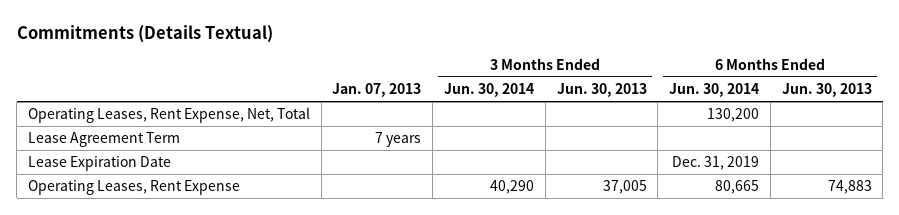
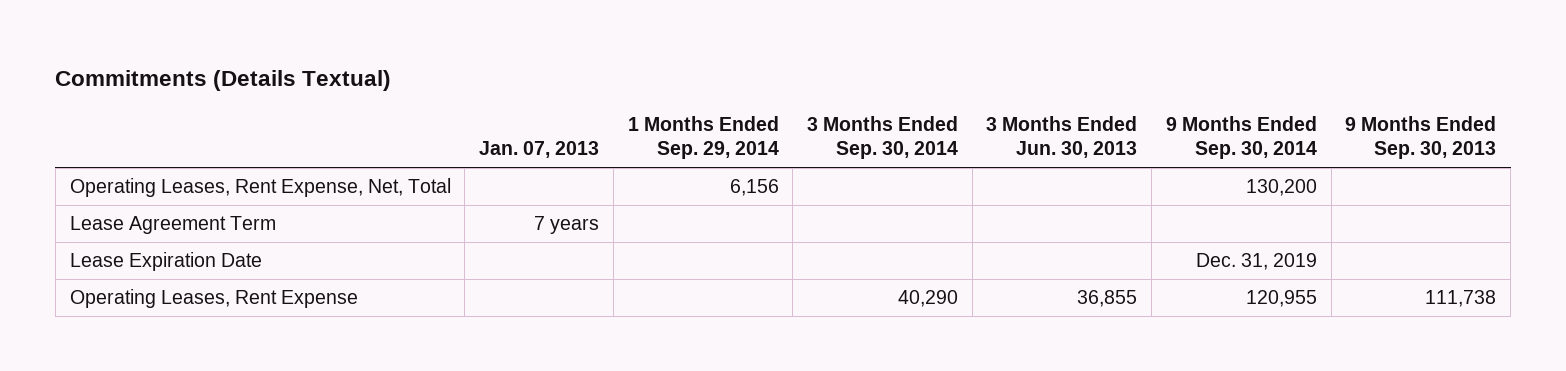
- | Jan. 07, 2013 | 3 Months Ended Jun. 30, 2014 | 3 Months Ended Jun. 30, 2013 | 6 Months Ended Jun. 30, 2014 | 6 Months Ended Jun. 30, 2013
+ | Jan. 07, 2013 | 1 Months Ended Sep. 29, 2014 | 3 Months Ended Sep. 30, 2014 | 3 Months Ended Jun. 30, 2013 | 9 Months Ended Sep. 30, 2014 | 9 Months Ended Sep. 30, 2013
- Operating Leases, Rent Expense | | 40,290 | 37,005 | 80,665 | 74,883
+ Operating Leases, Rent Expense | | | 40,290 | 36,855 | 120,955 | 111,738

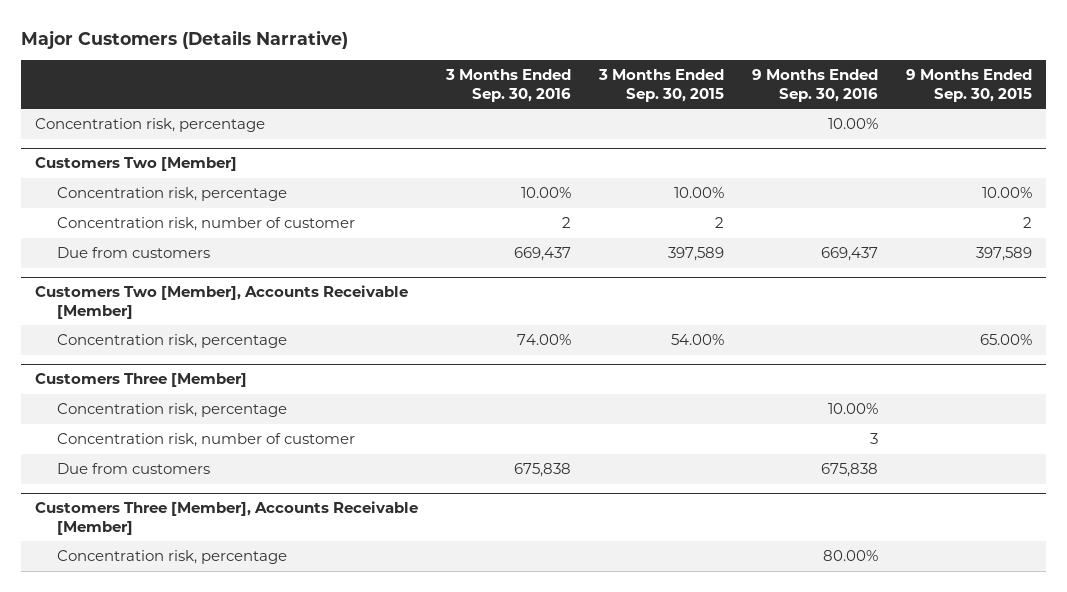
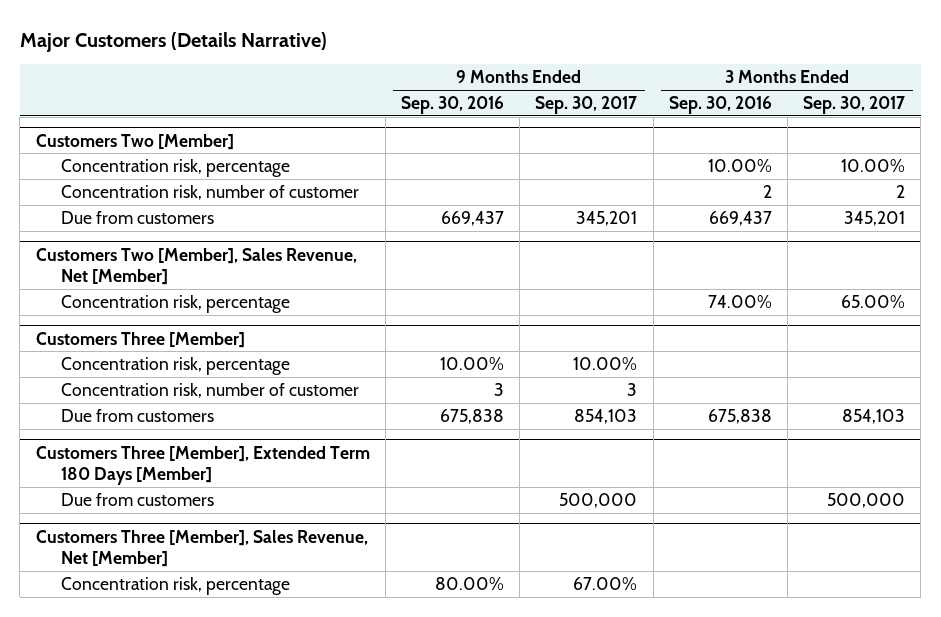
- | 3 Months Ended Sep. 30, 2016 | 3 Months Ended Sep. 30, 2015 | 9 Months Ended Sep. 30, 2016 | 9 Months Ended Sep. 30, 2015
+ | 9 Months Ended Sep. 30, 2016 | 9 Months Ended Sep. 30, 2017 | 3 Months Ended Sep. 30, 2016 | 3 Months Ended Sep. 30, 2017
- Concentration risk, percentage | | | 10.00% |
- Customers Two [Member], Accounts Receivable [Member]
+ Customers Two [Member], Sales Revenue, Net [Member]
- Customers Three [Member], Accounts Receivable [Member]
+ Customers Three [Member], Extended Term 180 Days [Member]
+ Due from customers | | 500,000 | | 500,000
+ Customers Three [Member], Sales Revenue, Net [Member]

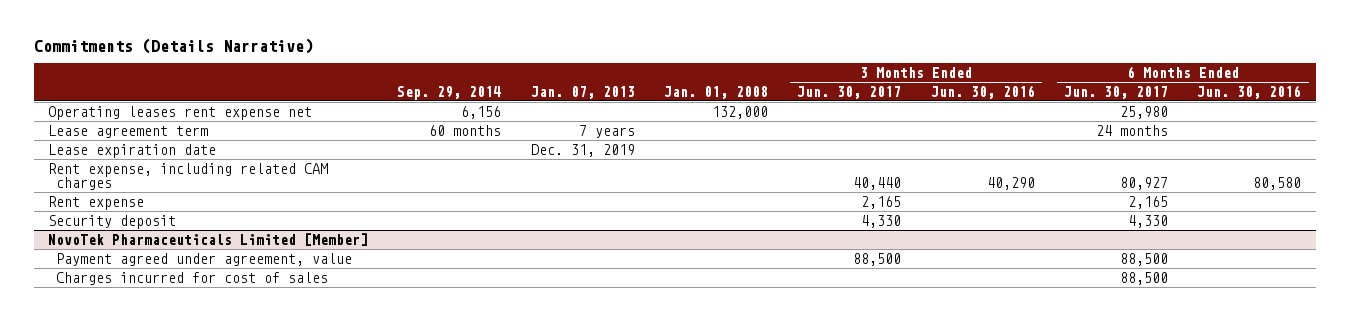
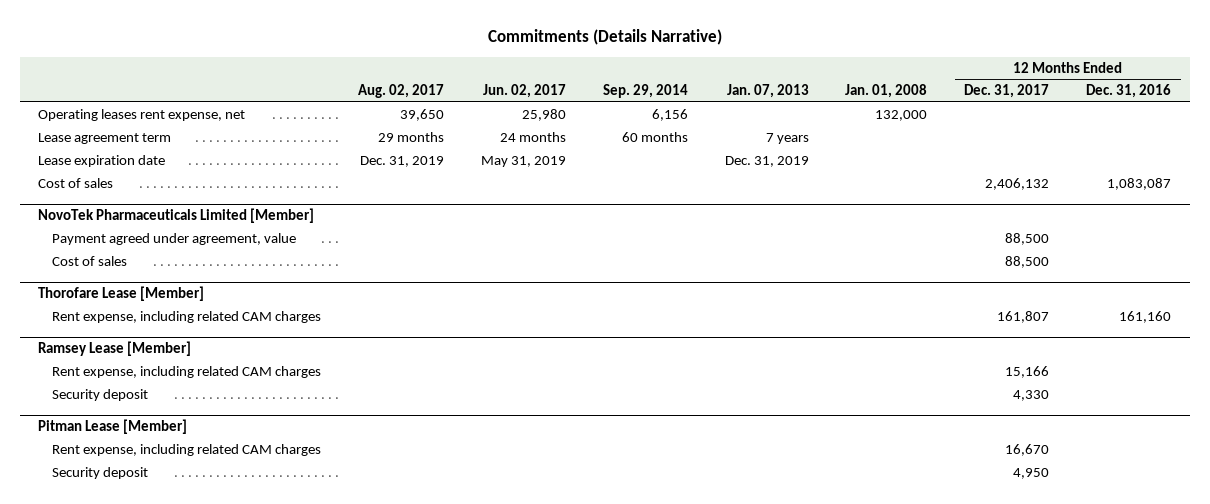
- | Sep. 29, 2014 | Jan. 07, 2013 | Jan. 01, 2008 | 3 Months Ended Jun. 30, 2017 | 3 Months Ended Jun. 30, 2016 | 6 Months Ended Jun. 30, 2017 | 6 Months Ended Jun. 30, 2016
+ | Aug. 02, 2017 | Jun. 02, 2017 | Sep. 29, 2014 | Jan. 07, 2013 | Jan. 01, 2008 | 12 Months Ended Dec. 31, 2017 | 12 Months Ended Dec. 31, 2016
- Operating leases rent expense net | 6,156 | | 132,000 | | | 25,980 |
+ Operating leases rent expense, net | 39,650 | 25,980 | 6,156 | | 132,000 | |
- Rent expense, including related CAM charges | | | | 40,440 | 40,290 | 80,927 | 80,580
- Rent expense | | | | 2,165 | | 2,165 |
- Security deposit | | | | 4,330 | | 4,330 |
+ Cost of sales | | | | | | 2,406,132 | 1,083,087
@ NovoTek Pharmaceuticals Limited [Member]
- Charges incurred for cost of sales | | | | | | 88,500 |
+ Cost of sales | | | | | | 88,500 |
+ Thorofare Lease [Member]
+ Rent expense, including related CAM charges | | | | | | 161,807 | 161,160
+ Ramsey Lease [Member]
+ Rent expense, including related CAM charges | | | | | | 15,166 |
+ Security deposit | | | | | | 4,330 |
+ Pitman Lease [Member]
+ Rent expense, including related CAM charges | | | | | | 16,670 |
+ Security deposit | | | | | | 4,950 |

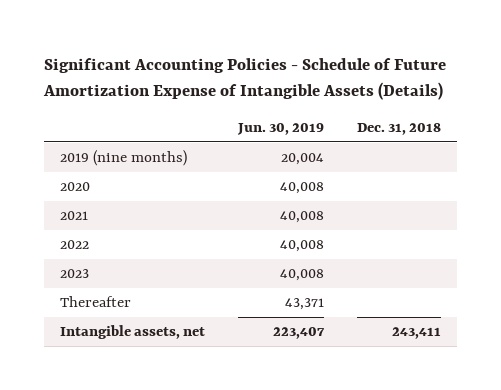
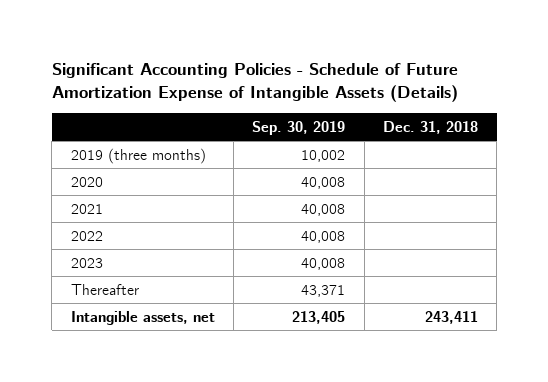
- | Jun. 30, 2019 | Dec. 31, 2018
+ | Sep. 30, 2019 | Dec. 31, 2018
- 2019 (nine months) | 20,004 |
+ 2019 (three months) | 10,002 |

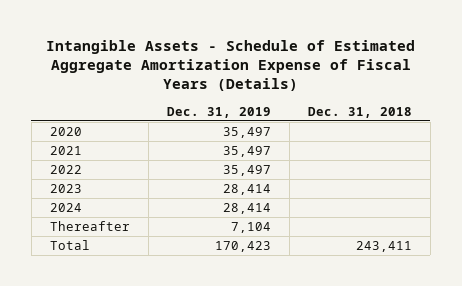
- Significant Accounting Policies - Schedule of Future Amortization Expense of Intangible Assets (Details)
+ Intangible Assets - Schedule of Estimated Aggregate Amortization Expense of Fiscal Years (Details)
- | Sep. 30, 2019 | Dec. 31, 2018
+ | Dec. 31, 2019 | Dec. 31, 2018
- 2019 (three months) | 10,002 |
+ 2024 | 28,414 |
- Intangible assets, net | 213,405 | 243,411
+ Total | 170,423 | 243,411

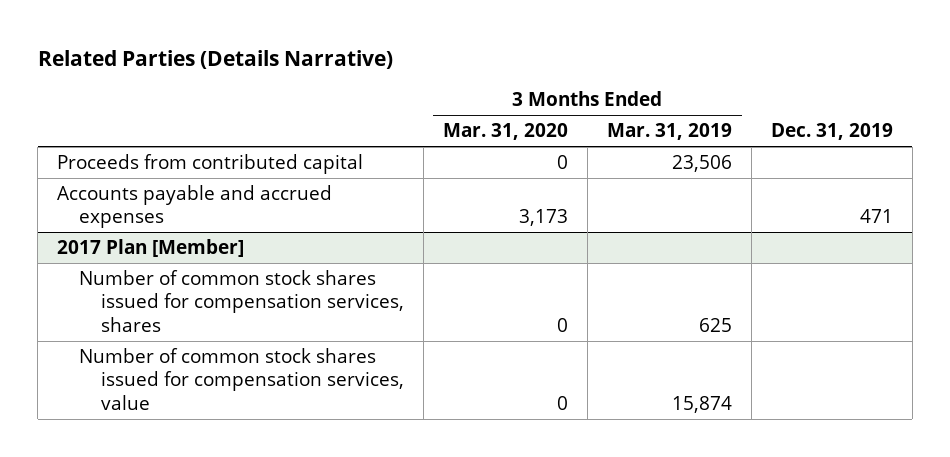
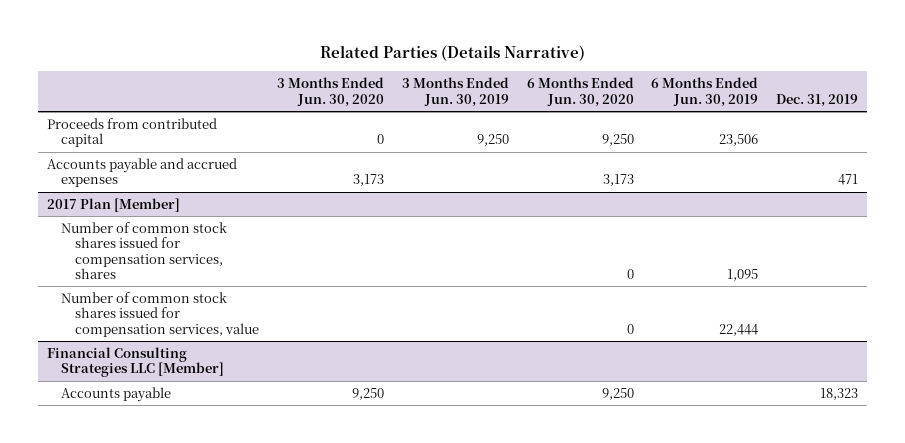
- | 3 Months Ended Mar. 31, 2020 | 3 Months Ended Mar. 31, 2019 | Dec. 31, 2019
+ | 3 Months Ended Jun. 30, 2020 | 3 Months Ended Jun. 30, 2019 | 6 Months Ended Jun. 30, 2020 | 6 Months Ended Jun. 30, 2019 | Dec. 31, 2019
+ Financial Consulting Strategies LLC [Member]
+ Accounts payable | 9,250 | | 9,250 | | 18,323

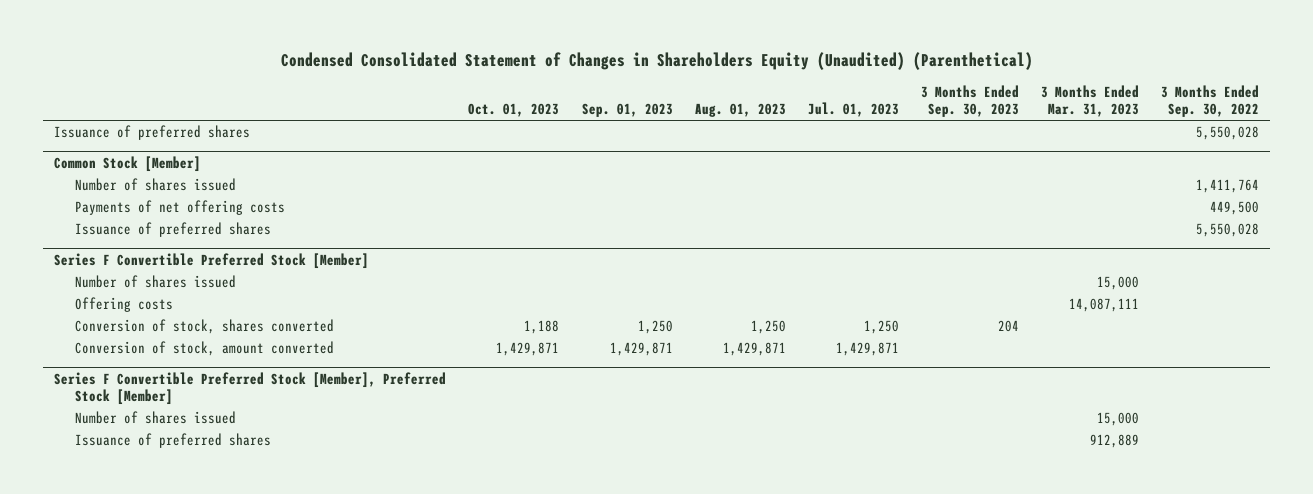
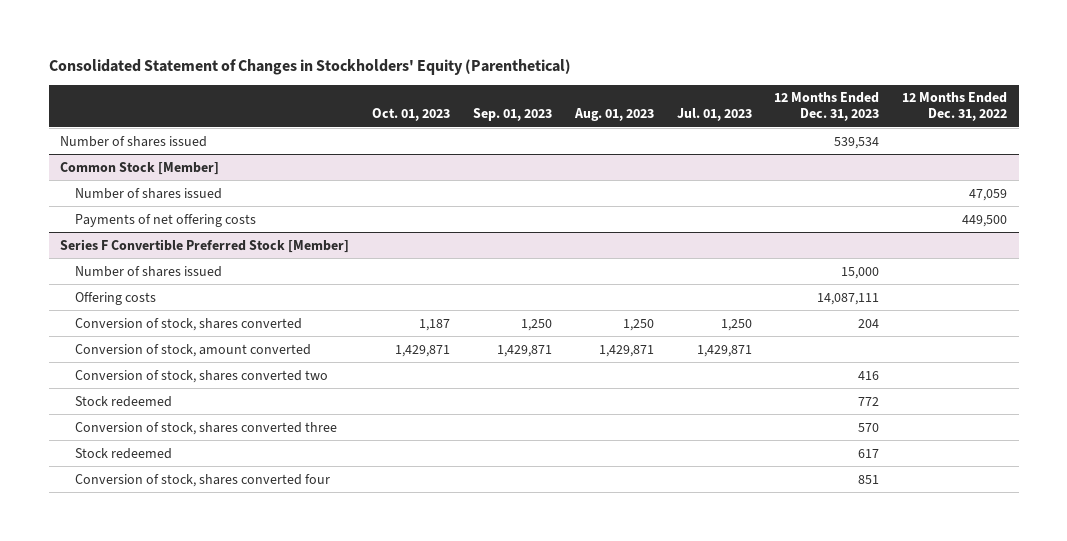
- Condensed Consolidated Statement of Changes in Shareholders Equity (Unaudited) (Parenthetical)
+ Consolidated Statement of Changes in Stockholders' Equity (Parenthetical)
- | Oct. 01, 2023 | Sep. 01, 2023 | Aug. 01, 2023 | Jul. 01, 2023 | 3 Months Ended Sep. 30, 2023 | 3 Months Ended Mar. 31, 2023 | 3 Months Ended Sep. 30, 2022
+ | Oct. 01, 2023 | Sep. 01, 2023 | Aug. 01, 2023 | Jul. 01, 2023 | 12 Months Ended Dec. 31, 2023 | 12 Months Ended Dec. 31, 2022
- Issuance of preferred shares | | | | | | | 5,550,028
+ Number of shares issued | | | | | 539,534 |
@ Common Stock [Member]
- Issuance of preferred shares | | | | | | | 5,550,028
@ Series F Convertible Preferred Stock [Member]
- Conversion of stock, shares converted | 1,188 | 1,250 | 1,250 | 1,250 | 204 | |
+ Conversion of stock, shares converted | 1,187 | 1,250 | 1,250 | 1,250 | 204 |
- Series F Convertible Preferred Stock [Member], Preferred Stock [Member]
- Number of shares issued | | | | | | 15,000 |
- Issuance of preferred shares | | | | | | 912,889 |
@ Series F Convertible Preferred Stock [Member]
+ Conversion of stock, shares converted two | | | | | 416 |
+ Stock redeemed | | | | | 772 |
+ Conversion of stock, shares converted three | | | | | 570 |
+ Stock redeemed | | | | | 617 |
+ Conversion of stock, shares converted four | | | | | 851 |

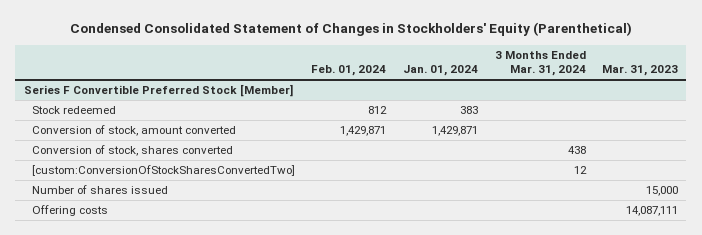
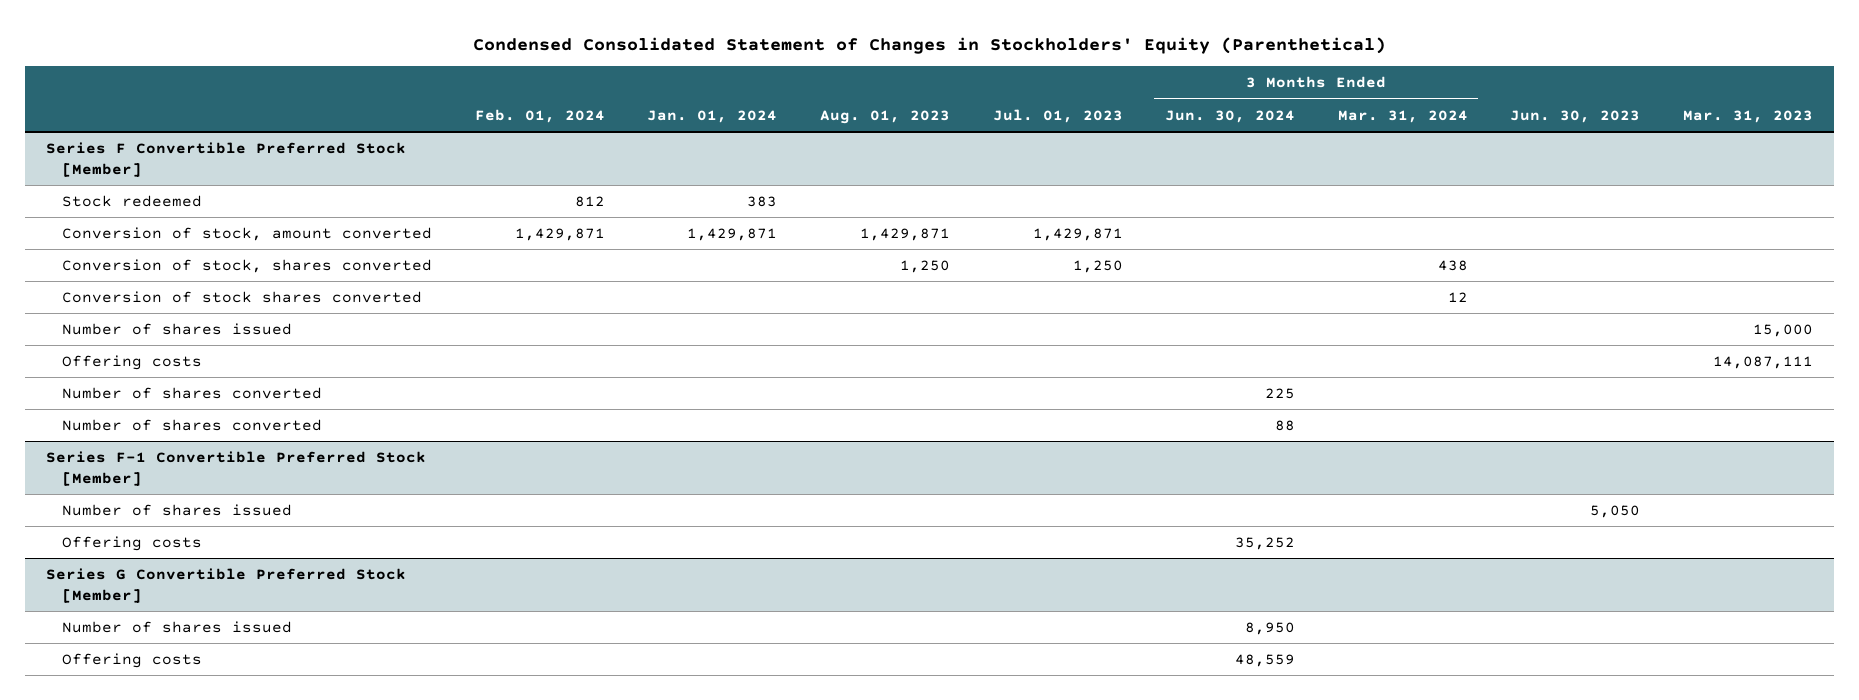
- | Feb. 01, 2024 | Jan. 01, 2024 | 3 Months Ended Mar. 31, 2024 | Mar. 31, 2023
+ | Feb. 01, 2024 | Jan. 01, 2024 | Aug. 01, 2023 | Jul. 01, 2023 | 3 Months Ended Jun. 30, 2024 | 3 Months Ended Mar. 31, 2024 | Jun. 30, 2023 | Mar. 31, 2023
@ Series F Convertible Preferred Stock [Member]
- [custom:ConversionOfStockSharesConvertedTwo] | | | 12 |
+ Conversion of stock shares converted | | | | | | 12 | |
+ Number of shares converted | | | | | 225 | | |
+ Number of shares converted | | | | | 88 | | |
+ Series F-1 Convertible Preferred Stock [Member]
+ Number of shares issued | | | | | | | 5,050 |
+ Offering costs | | | | | 35,252 | | |
+ Series G Convertible Preferred Stock [Member]
+ Number of shares issued | | | | | 8,950 | | |
+ Offering costs | | | | | 48,559 | | |

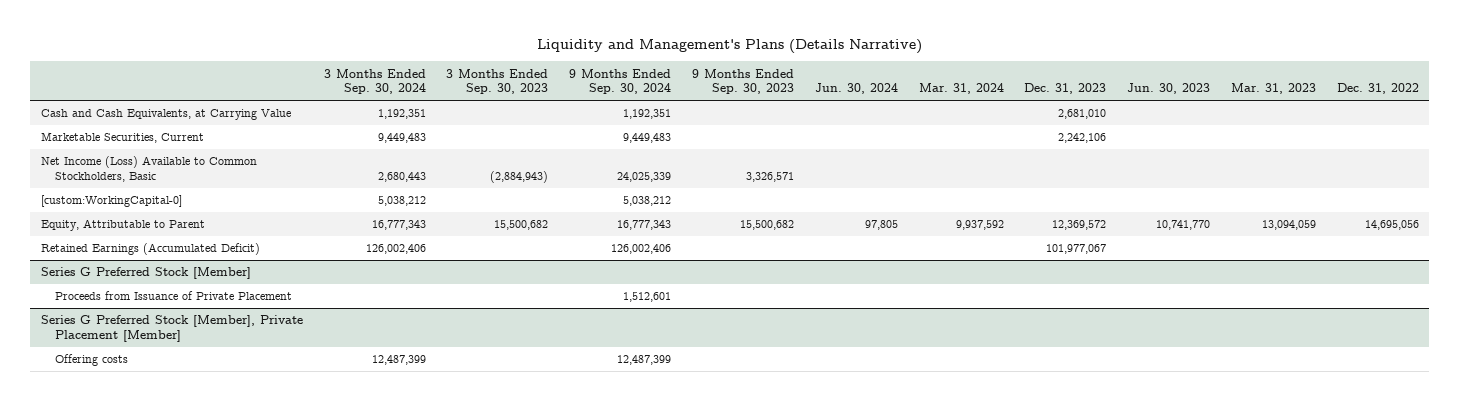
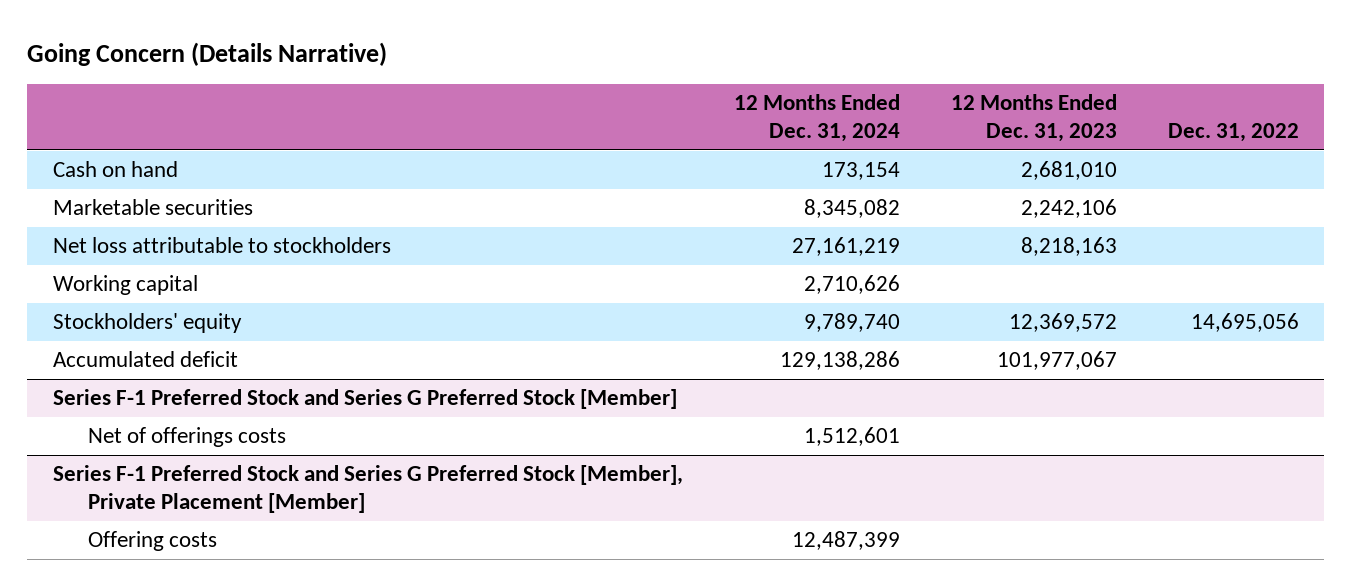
- Liquidity and Management's Plans (Details Narrative)
+ Going Concern (Details Narrative)
- | 3 Months Ended Sep. 30, 2024 | 3 Months Ended Sep. 30, 2023 | 9 Months Ended Sep. 30, 2024 | 9 Months Ended Sep. 30, 2023 | Jun. 30, 2024 | Mar. 31, 2024 | Dec. 31, 2023 | Jun. 30, 2023 | Mar. 31, 2023 | Dec. 31, 2022
+ | 12 Months Ended Dec. 31, 2024 | 12 Months Ended Dec. 31, 2023 | Dec. 31, 2022
- Cash and Cash Equivalents, at Carrying Value | 1,192,351 | | 1,192,351 | | | | 2,681,010 | | |
- Marketable Securities, Current | 9,449,483 | | 9,449,483 | | | | 2,242,106 | | |
- Net Income (Loss) Available to Common Stockholders, Basic | 2,680,443 | (2,884,943) | 24,025,339 | 3,326,571 | | | | | |
- [custom:WorkingCapital-0] | 5,038,212 | | 5,038,212 | | | | | | |
- Equity, Attributable to Parent | 16,777,343 | 15,500,682 | 16,777,343 | 15,500,682 | 97,805 | 9,937,592 | 12,369,572 | 10,741,770 | 13,094,059 | 14,695,056
- Retained Earnings (Accumulated Deficit) | 126,002,406 | | 126,002,406 | | | | 101,977,067 | | |
- Series G Preferred Stock [Member]
- Proceeds from Issuance of Private Placement | | | 1,512,601 | | | | | | |
- Series G Preferred Stock [Member], Private Placement [Member]
+ Cash on hand | 173,154 | 2,681,010 |
+ Marketable securities | 8,345,082 | 2,242,106 |
+ Net loss attributable to stockholders | 27,161,219 | 8,218,163 |
+ Working capital | 2,710,626 | |
+ Stockholders' equity | 9,789,740 | 12,369,572 | 14,695,056
+ Accumulated deficit | 129,138,286 | 101,977,067 |
+ Series F-1 Preferred Stock and Series G Preferred Stock [Member]
+ Net of offerings costs | 1,512,601 | |
+ Series F-1 Preferred Stock and Series G Preferred Stock [Member], Private Placement [Member]

